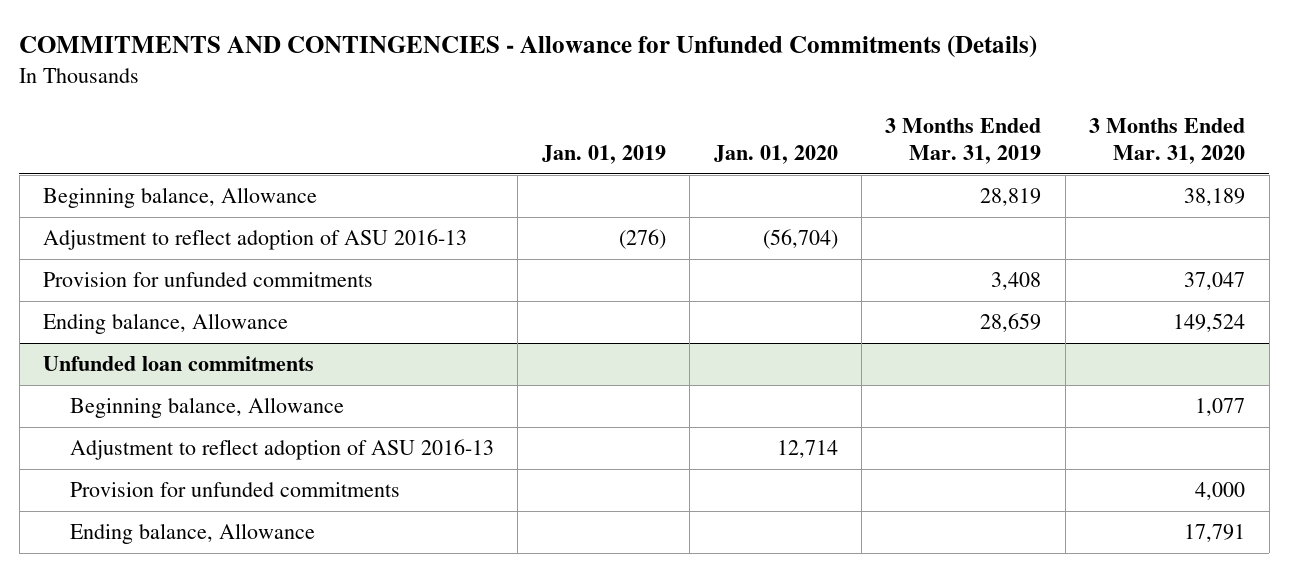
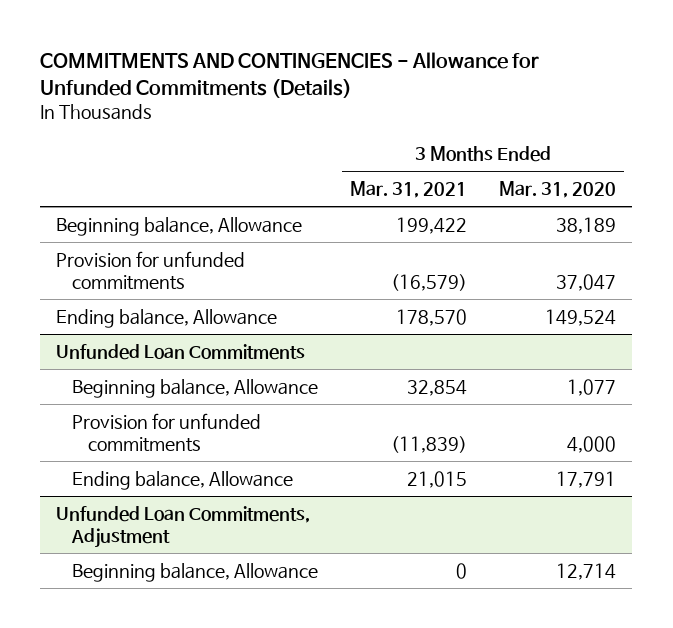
- | Jan. 01, 2019 | Jan. 01, 2020 | 3 Months Ended Mar. 31, 2019 | 3 Months Ended Mar. 31, 2020
+ | 3 Months Ended Mar. 31, 2021 | 3 Months Ended Mar. 31, 2020
- Adjustment to reflect adoption of ASU 2016-13 | (276) | (56,704) | |
- Unfunded loan commitments
+ Unfunded Loan Commitments
- Adjustment to reflect adoption of ASU 2016-13 | | 12,714 | |
+ Unfunded Loan Commitments, Adjustment
+ Beginning balance, Allowance | 0 | 12,714

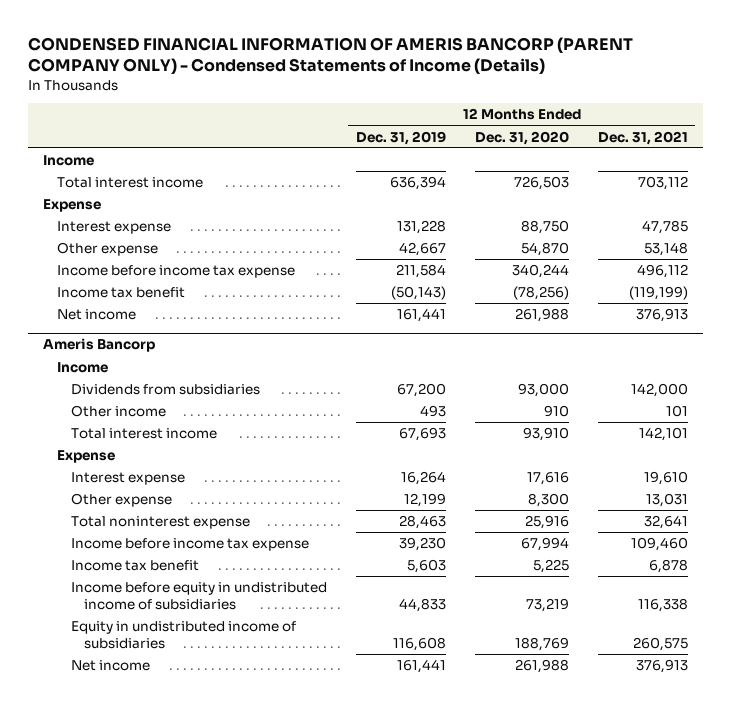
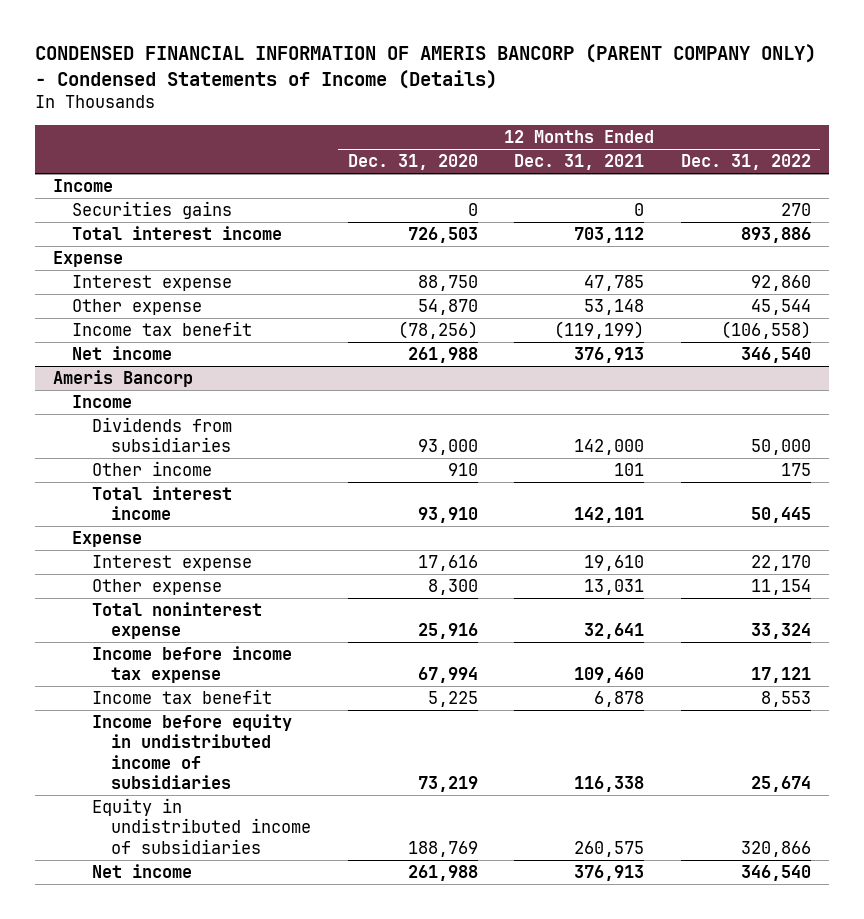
- | 12 Months Ended Dec. 31, 2019 | 12 Months Ended Dec. 31, 2020 | 12 Months Ended Dec. 31, 2021
+ | 12 Months Ended Dec. 31, 2020 | 12 Months Ended Dec. 31, 2021 | 12 Months Ended Dec. 31, 2022
+ Securities gains | 0 | 0 | 270
- Income before income tax expense | 211,584 | 340,244 | 496,112

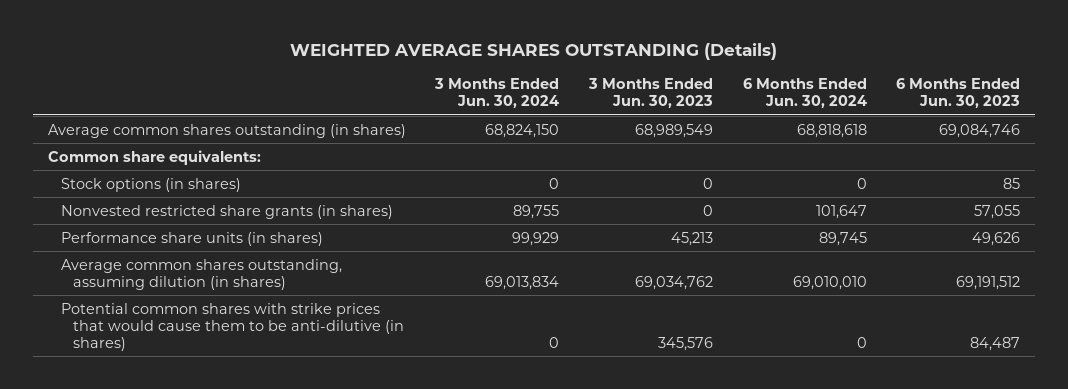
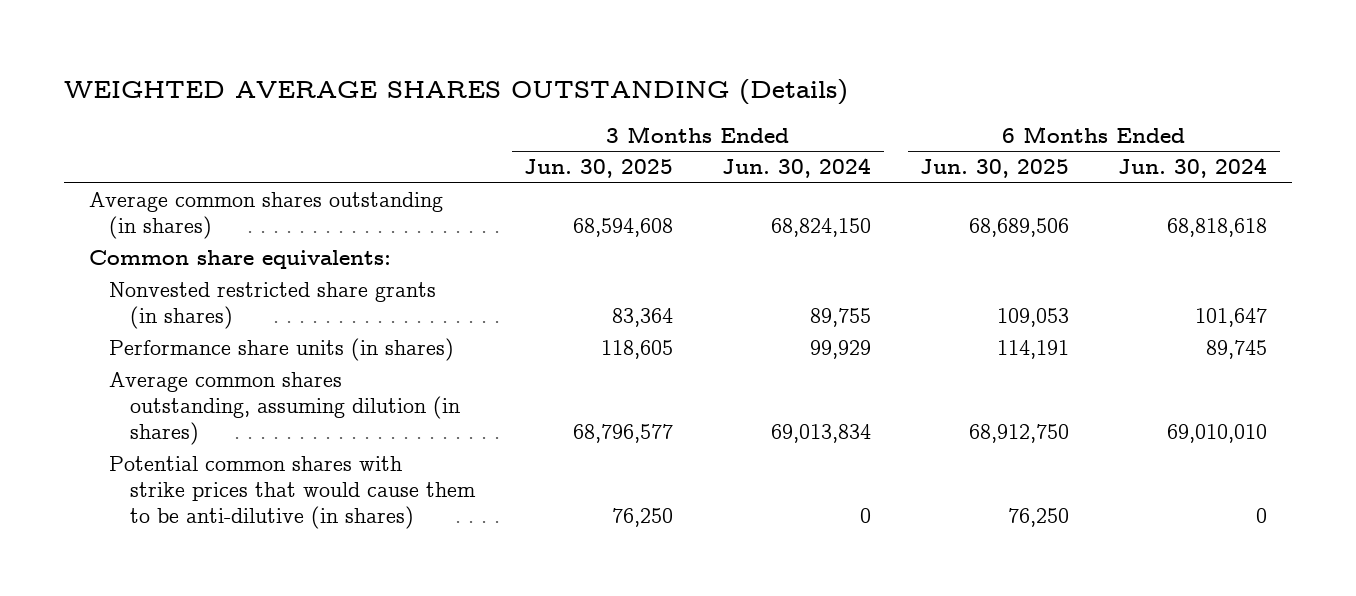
- | 3 Months Ended Jun. 30, 2024 | 3 Months Ended Jun. 30, 2023 | 6 Months Ended Jun. 30, 2024 | 6 Months Ended Jun. 30, 2023
+ | 3 Months Ended Jun. 30, 2025 | 3 Months Ended Jun. 30, 2024 | 6 Months Ended Jun. 30, 2025 | 6 Months Ended Jun. 30, 2024
- Stock options (in shares) | 0 | 0 | 0 | 85

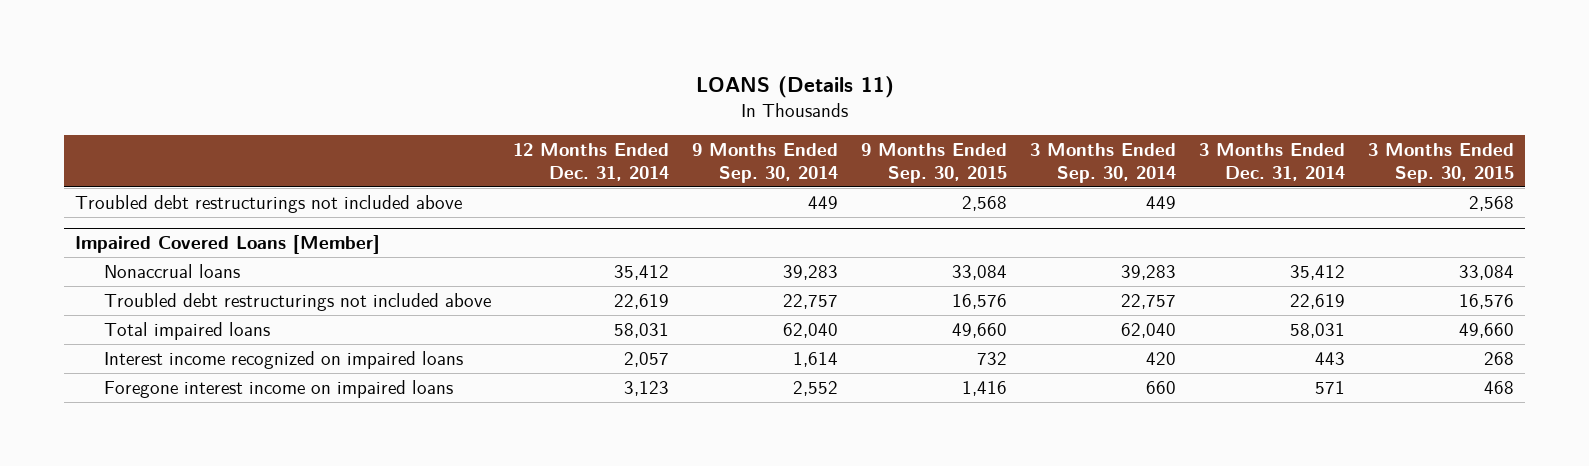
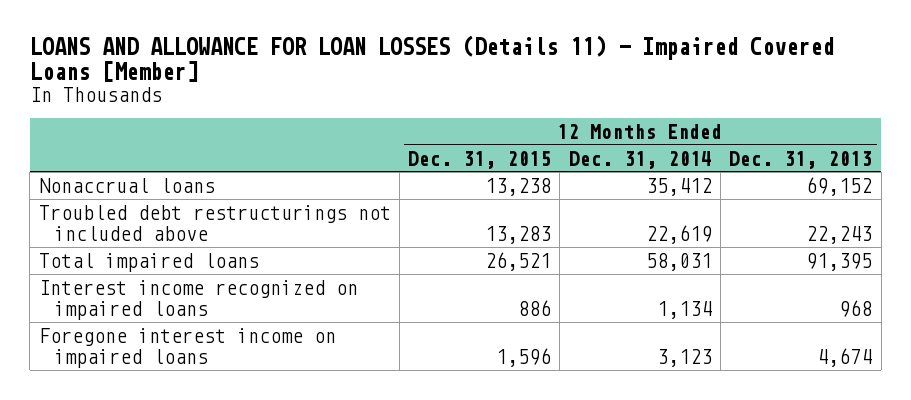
- LOANS (Details 11)
+ LOANS AND ALLOWANCE FOR LOAN LOSSES (Details 11) - Impaired Covered Loans [Member]
- | 12 Months Ended Dec. 31, 2014 | 9 Months Ended Sep. 30, 2014 | 9 Months Ended Sep. 30, 2015 | 3 Months Ended Sep. 30, 2014 | 3 Months Ended Dec. 31, 2014 | 3 Months Ended Sep. 30, 2015
+ | 12 Months Ended Dec. 31, 2015 | 12 Months Ended Dec. 31, 2014 | 12 Months Ended Dec. 31, 2013
- Troubled debt restructurings not included above | | 449 | 2,568 | 449 | | 2,568
- Impaired Covered Loans [Member]
- Interest income recognized on impaired loans | 2,057 | 1,614 | 732 | 420 | 443 | 268
+ Interest income recognized on impaired loans | 886 | 1,134 | 968

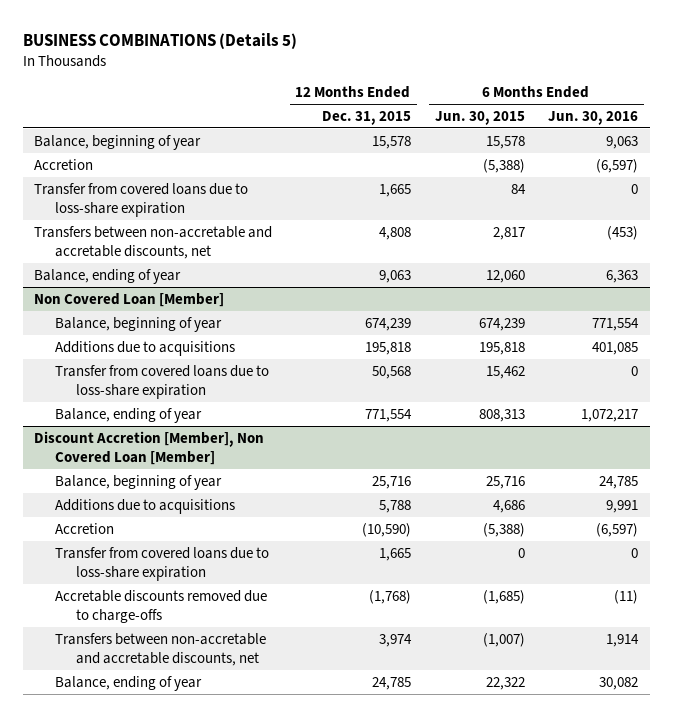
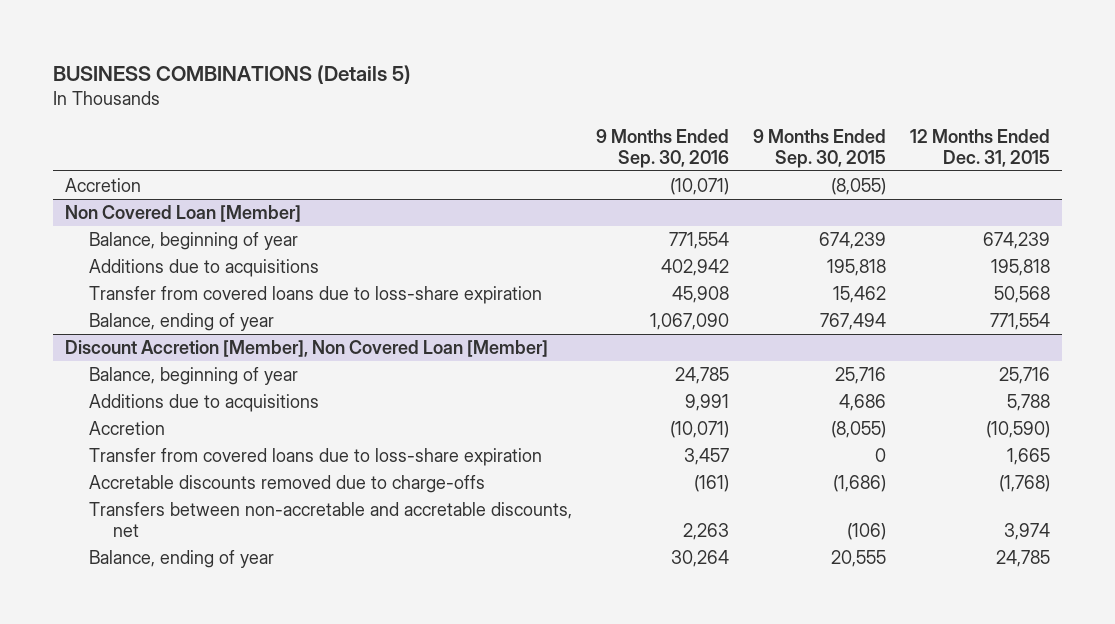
- | 12 Months Ended Dec. 31, 2015 | 6 Months Ended Jun. 30, 2015 | 6 Months Ended Jun. 30, 2016
+ | 9 Months Ended Sep. 30, 2016 | 9 Months Ended Sep. 30, 2015 | 12 Months Ended Dec. 31, 2015
- Balance, beginning of year | 15,578 | 15,578 | 9,063
- Transfer from covered loans due to loss-share expiration | 1,665 | 84 | 0
- Transfers between non-accretable and accretable discounts, net | 4,808 | 2,817 | (453)
- Balance, ending of year | 9,063 | 12,060 | 6,363

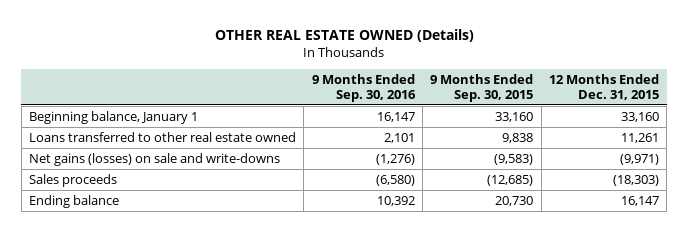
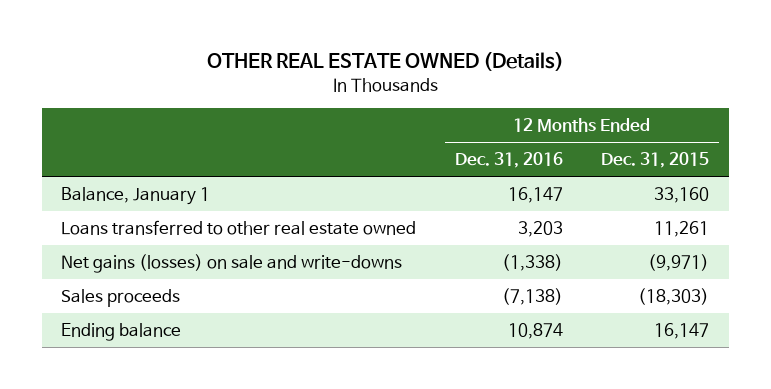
- | 9 Months Ended Sep. 30, 2016 | 9 Months Ended Sep. 30, 2015 | 12 Months Ended Dec. 31, 2015
+ | 12 Months Ended Dec. 31, 2016 | 12 Months Ended Dec. 31, 2015
- Beginning balance, January 1 | 16,147 | 33,160 | 33,160
+ Balance, January 1 | 16,147 | 33,160

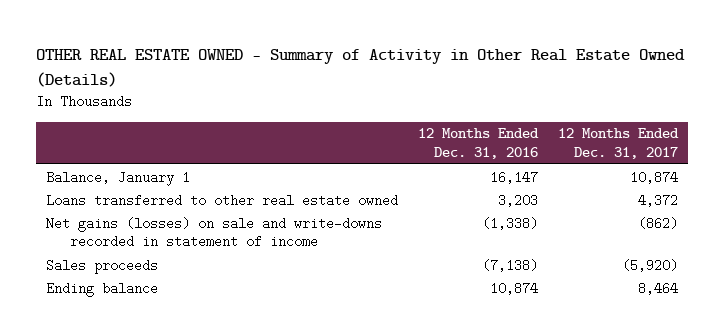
- OTHER REAL ESTATE OWNED (Details)
+ OTHER REAL ESTATE OWNED - Summary of Activity in Other Real Estate Owned (Details)
- | 12 Months Ended Dec. 31, 2016 | 12 Months Ended Dec. 31, 2015
+ | 12 Months Ended Dec. 31, 2016 | 12 Months Ended Dec. 31, 2017
- Net gains (losses) on sale and write-downs | (1,338) | (9,971)
+ Net gains (losses) on sale and write-downs recorded in statement of income | (1,338) | (862)

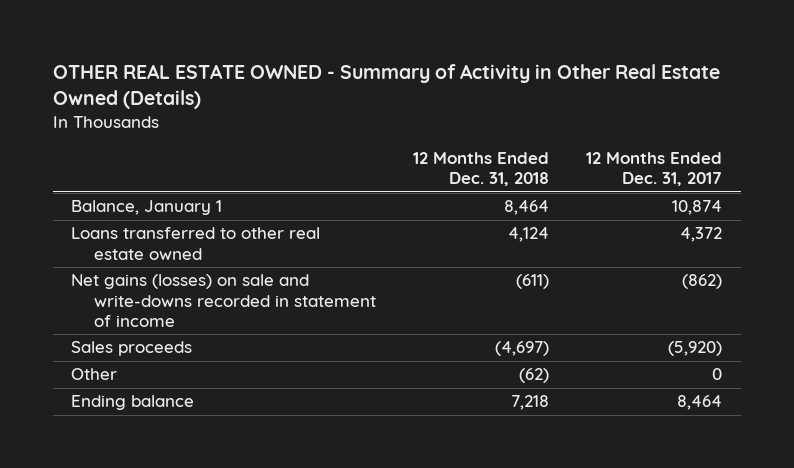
- | 12 Months Ended Dec. 31, 2016 | 12 Months Ended Dec. 31, 2017
+ | 12 Months Ended Dec. 31, 2018 | 12 Months Ended Dec. 31, 2017
+ Other | (62) | 0

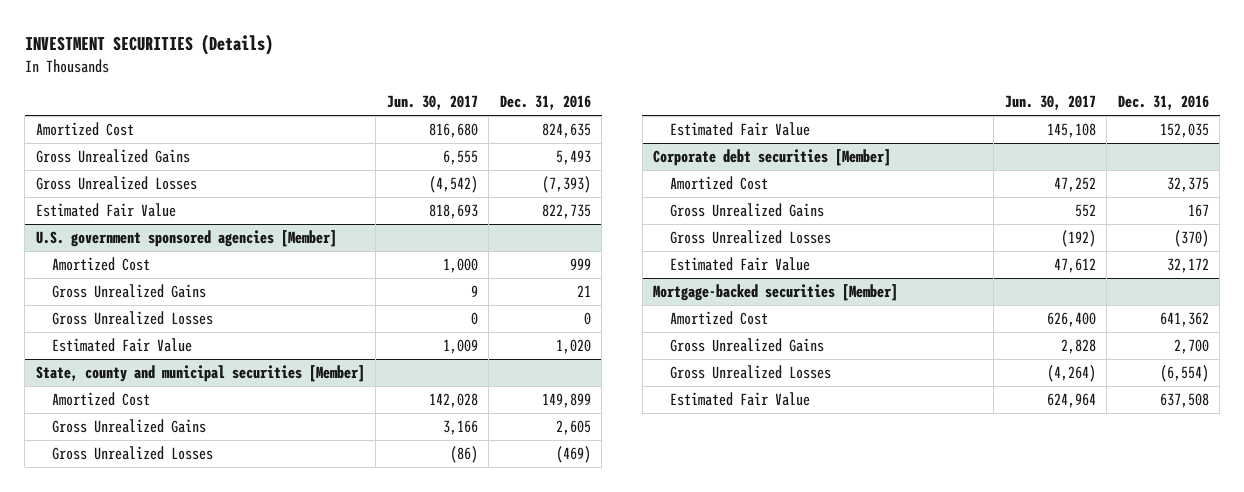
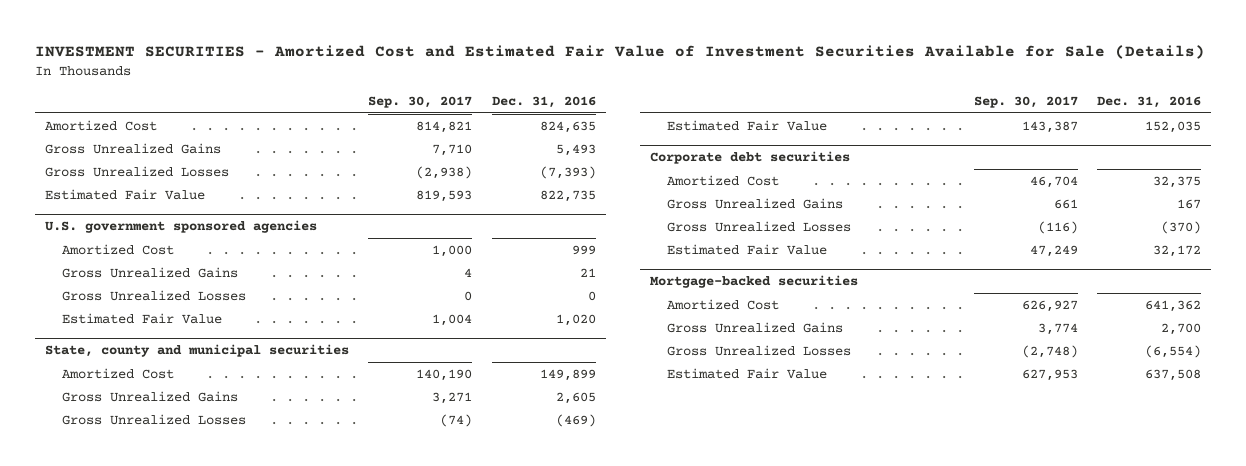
- INVESTMENT SECURITIES (Details)
+ INVESTMENT SECURITIES - Amortized Cost and Estimated Fair Value of Investment Securities Available for Sale (Details)
- | Jun. 30, 2017 | Dec. 31, 2016
+ | Sep. 30, 2017 | Dec. 31, 2016
- U.S. government sponsored agencies [Member]
+ U.S. government sponsored agencies
- State, county and municipal securities [Member]
+ State, county and municipal securities
- Corporate debt securities [Member]
+ Corporate debt securities
- Mortgage-backed securities [Member]
+ Mortgage-backed securities

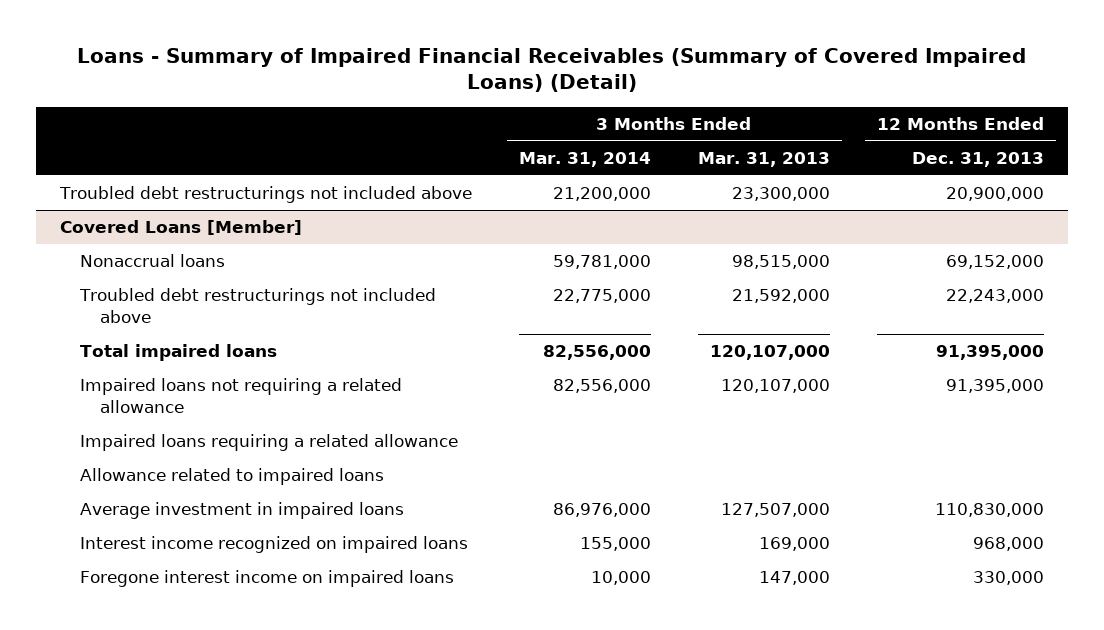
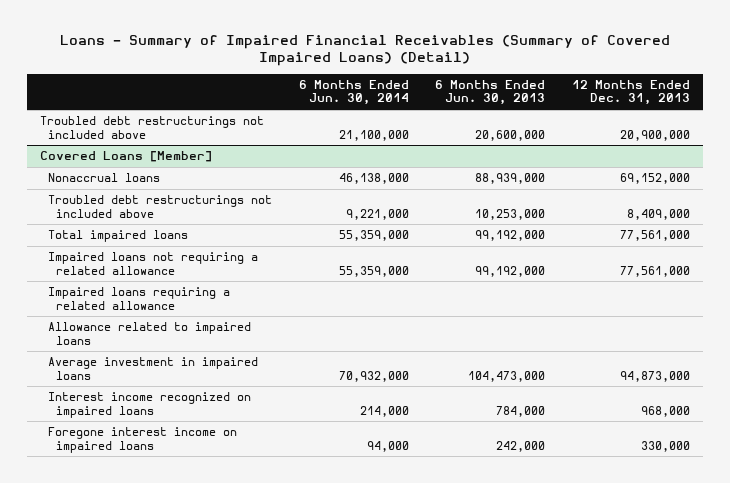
- | 3 Months Ended Mar. 31, 2014 | 3 Months Ended Mar. 31, 2013 | 12 Months Ended Dec. 31, 2013
+ | 6 Months Ended Jun. 30, 2014 | 6 Months Ended Jun. 30, 2013 | 12 Months Ended Dec. 31, 2013
@ Covered Loans [Member]
- Troubled debt restructurings not included above | 22,775,000 | 21,592,000 | 22,243,000
- Total impaired loans | 82,556,000 | 120,107,000 | 91,395,000
- Impaired loans not requiring a related allowance | 82,556,000 | 120,107,000 | 91,395,000
+ Troubled debt restructurings not included above | 9,221,000 | 10,253,000 | 8,409,000
+ Total impaired loans | 55,359,000 | 99,192,000 | 77,561,000
+ Impaired loans not requiring a related allowance | 55,359,000 | 99,192,000 | 77,561,000
- Average investment in impaired loans | 86,976,000 | 127,507,000 | 110,830,000
+ Average investment in impaired loans | 70,932,000 | 104,473,000 | 94,873,000

